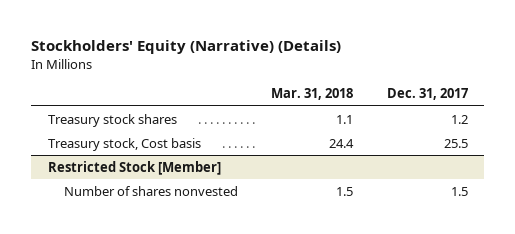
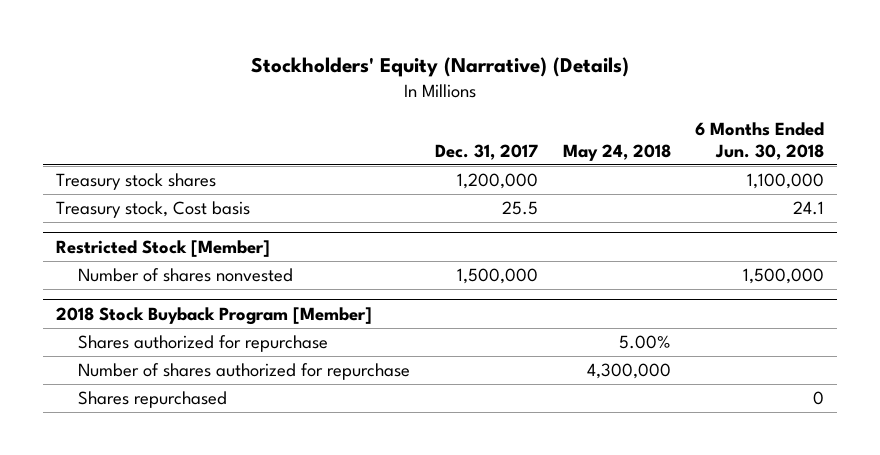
- | Mar. 31, 2018 | Dec. 31, 2017
+ | Dec. 31, 2017 | May 24, 2018 | 6 Months Ended Jun. 30, 2018
- Treasury stock shares | 1.1 | 1.2
+ Treasury stock shares | 1,200,000 | | 1,100,000
@ Restricted Stock [Member]
- Number of shares nonvested | 1.5 | 1.5
+ Number of shares nonvested | 1,500,000 | | 1,500,000
+ 2018 Stock Buyback Program [Member]
+ Shares authorized for repurchase | | 5.00% |
+ Number of shares authorized for repurchase | | 4,300,000 |
+ Shares repurchased | | | 0

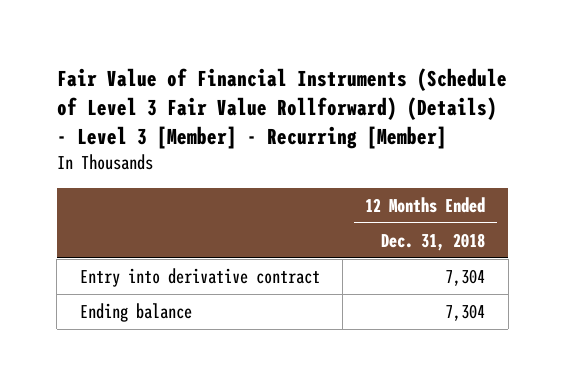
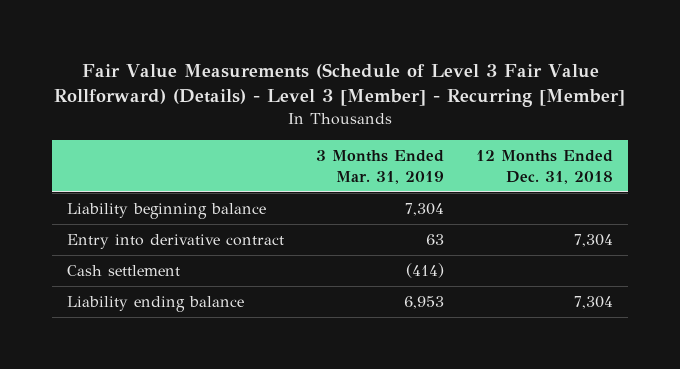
- Fair Value of Financial Instruments (Schedule of Level 3 Fair Value Rollforward) (Details) - Level 3 [Member] - Recurring [Member]
+ Fair Value Measurements (Schedule of Level 3 Fair Value Rollforward) (Details) - Level 3 [Member] - Recurring [Member]
- | 12 Months Ended Dec. 31, 2018
+ | 3 Months Ended Mar. 31, 2019 | 12 Months Ended Dec. 31, 2018
+ Liability beginning balance | 7,304 |
- Ending balance | 7,304
+ Cash settlement | (414) |
+ Liability ending balance | 6,953 | 7,304

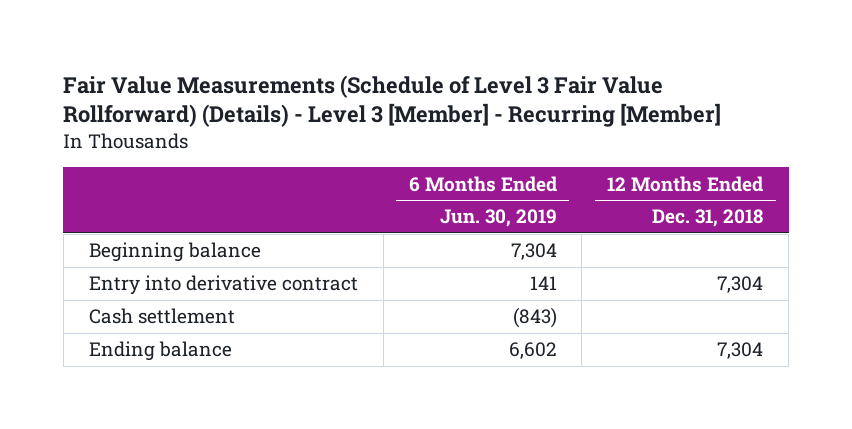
- | 3 Months Ended Mar. 31, 2019 | 12 Months Ended Dec. 31, 2018
+ | 6 Months Ended Jun. 30, 2019 | 12 Months Ended Dec. 31, 2018
- Liability beginning balance | 7,304 |
+ Beginning balance | 7,304 |
- Liability ending balance | 6,953 | 7,304
+ Ending balance | 6,602 | 7,304

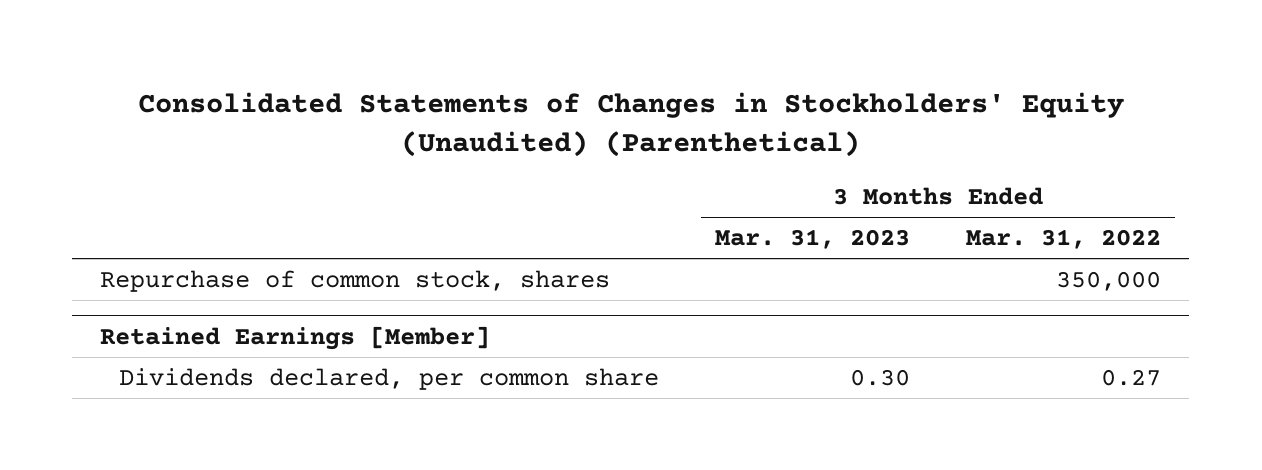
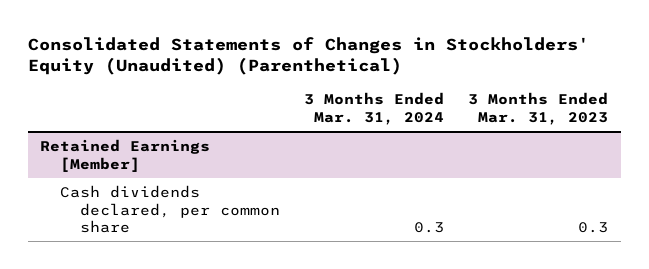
- | 3 Months Ended Mar. 31, 2023 | 3 Months Ended Mar. 31, 2022
+ | 3 Months Ended Mar. 31, 2024 | 3 Months Ended Mar. 31, 2023
- Repurchase of common stock, shares | | 350,000
@ Retained Earnings [Member]
- Dividends declared, per common share | 0.30 | 0.27
+ Cash dividends declared, per common share | 0.3 | 0.3

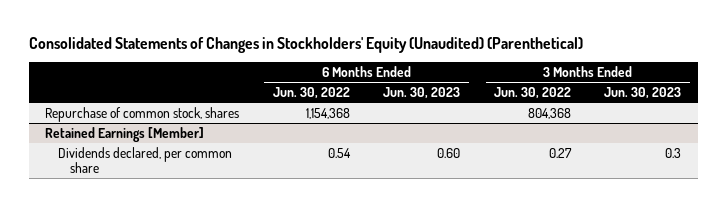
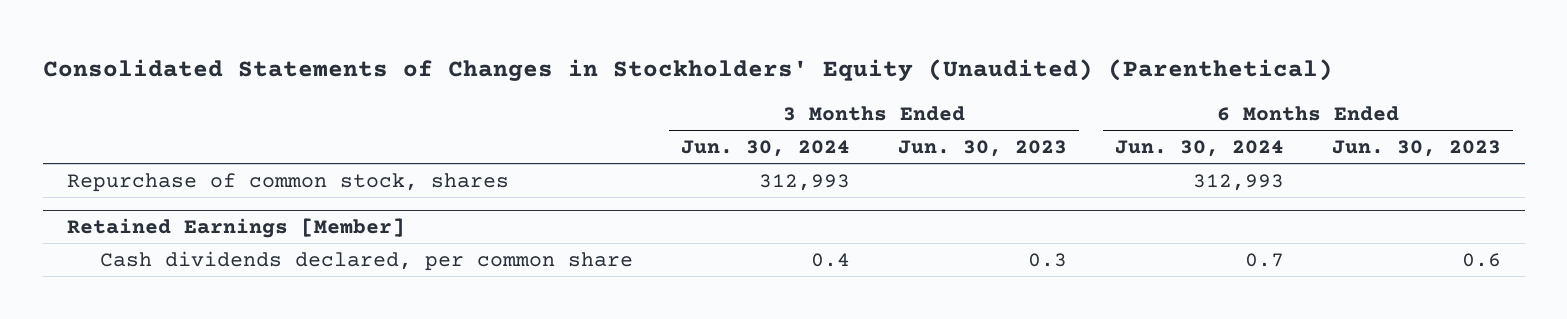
- | 6 Months Ended Jun. 30, 2022 | 6 Months Ended Jun. 30, 2023 | 3 Months Ended Jun. 30, 2022 | 3 Months Ended Jun. 30, 2023
+ | 3 Months Ended Jun. 30, 2024 | 3 Months Ended Jun. 30, 2023 | 6 Months Ended Jun. 30, 2024 | 6 Months Ended Jun. 30, 2023
@ Retained Earnings [Member]
- Dividends declared, per common share | 0.54 | 0.60 | 0.27 | 0.3
+ Cash dividends declared, per common share | 0.4 | 0.3 | 0.7 | 0.6

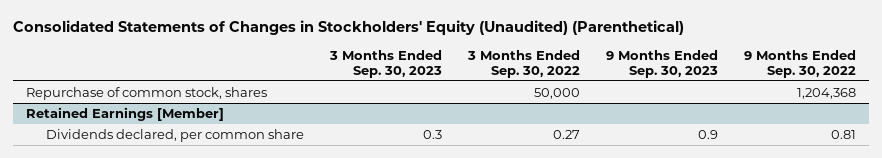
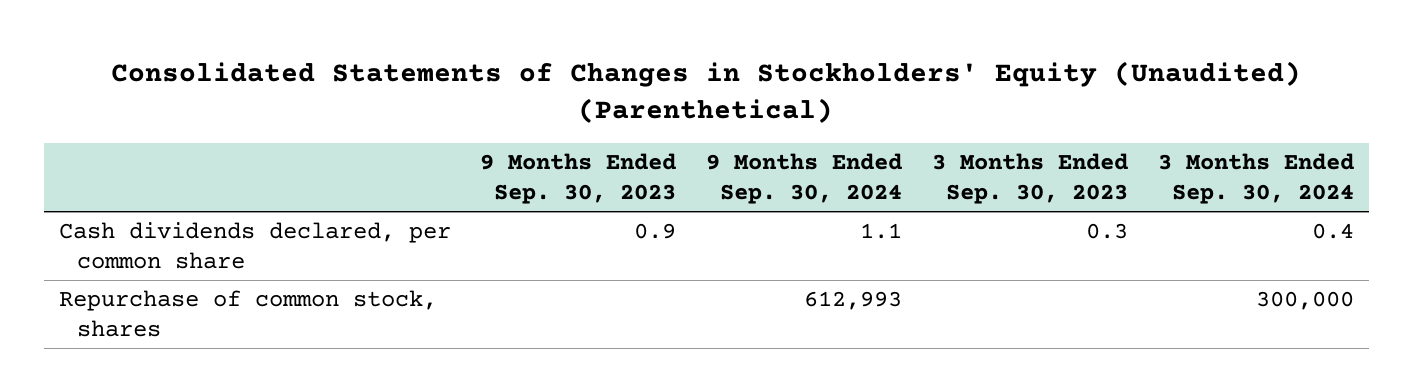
- | 3 Months Ended Sep. 30, 2023 | 3 Months Ended Sep. 30, 2022 | 9 Months Ended Sep. 30, 2023 | 9 Months Ended Sep. 30, 2022
+ | 9 Months Ended Sep. 30, 2023 | 9 Months Ended Sep. 30, 2024 | 3 Months Ended Sep. 30, 2023 | 3 Months Ended Sep. 30, 2024
+ Cash dividends declared, per common share | 0.9 | 1.1 | 0.3 | 0.4
- Retained Earnings [Member]
- Dividends declared, per common share | 0.3 | 0.27 | 0.9 | 0.81

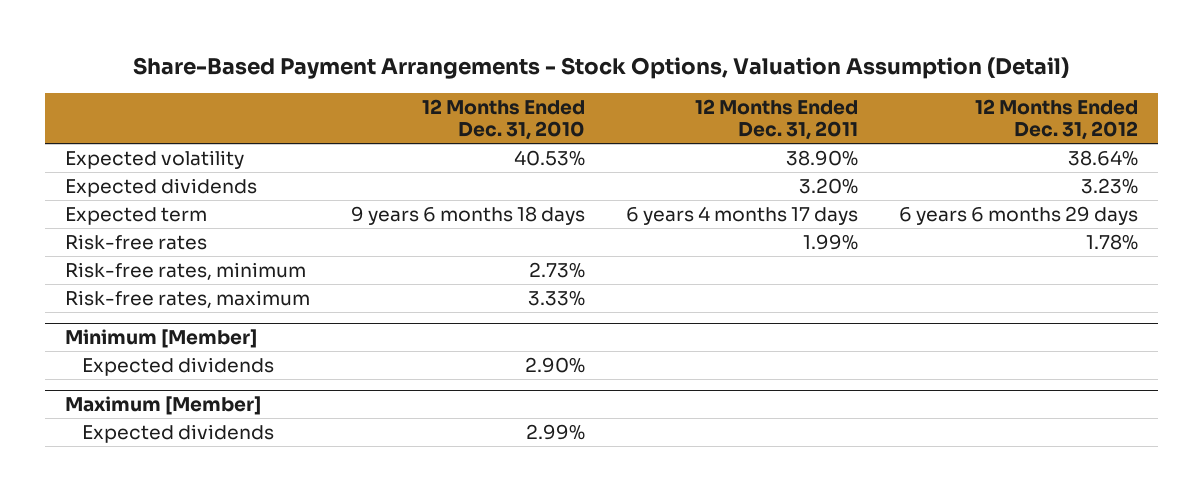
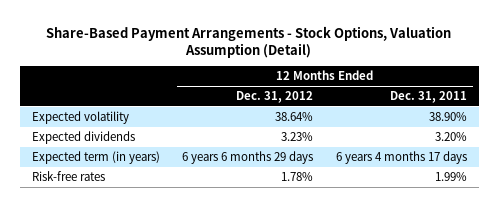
- | 12 Months Ended Dec. 31, 2010 | 12 Months Ended Dec. 31, 2011 | 12 Months Ended Dec. 31, 2012
+ | 12 Months Ended Dec. 31, 2012 | 12 Months Ended Dec. 31, 2011
- Expected term | 9 years 6 months 18 days | 6 years 4 months 17 days | 6 years 6 months 29 days
+ Expected term (in years) | 6 years 6 months 29 days | 6 years 4 months 17 days
- Risk-free rates, minimum | 2.73% | |
- Risk-free rates, maximum | 3.33% | |
- Minimum [Member]
- Expected dividends | 2.90% | |
- Maximum [Member]
- Expected dividends | 2.99% | |

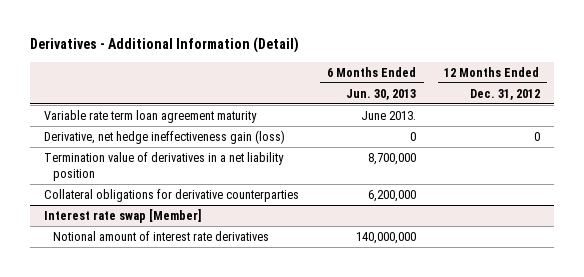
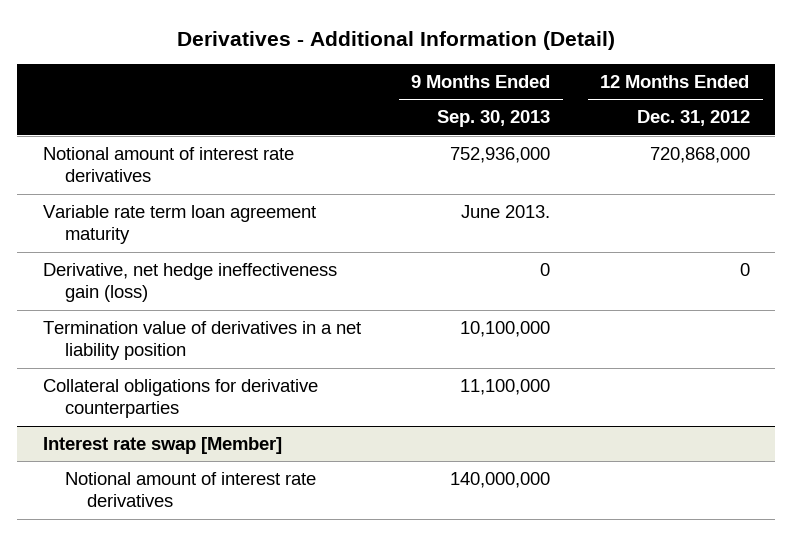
- | 6 Months Ended Jun. 30, 2013 | 12 Months Ended Dec. 31, 2012
+ | 9 Months Ended Sep. 30, 2013 | 12 Months Ended Dec. 31, 2012
+ Notional amount of interest rate derivatives | 752,936,000 | 720,868,000

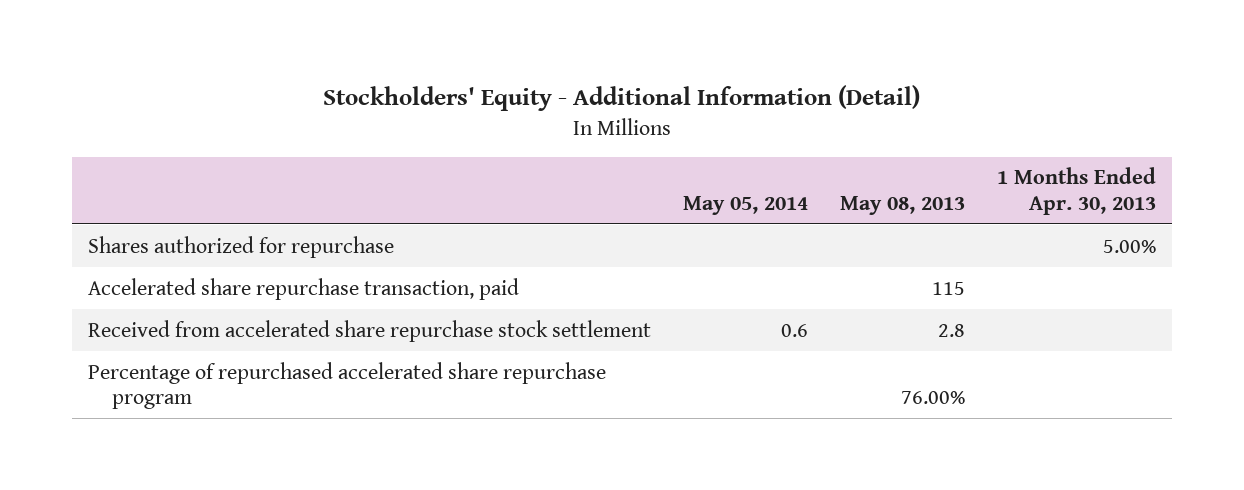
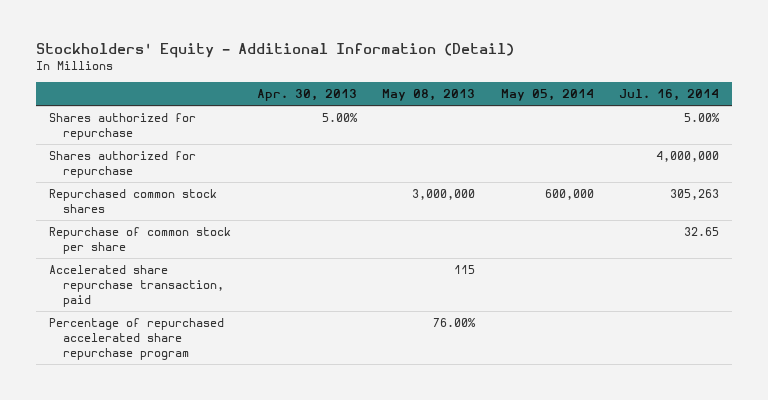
- | May 05, 2014 | May 08, 2013 | 1 Months Ended Apr. 30, 2013
+ | Apr. 30, 2013 | May 08, 2013 | May 05, 2014 | Jul. 16, 2014
+ Shares authorized for repurchase | | | | 4,000,000
+ Repurchased common stock shares | | 3,000,000 | 600,000 | 305,263
+ Repurchase of common stock per share | | | | 32.65
- Received from accelerated share repurchase stock settlement | 0.6 | 2.8 |

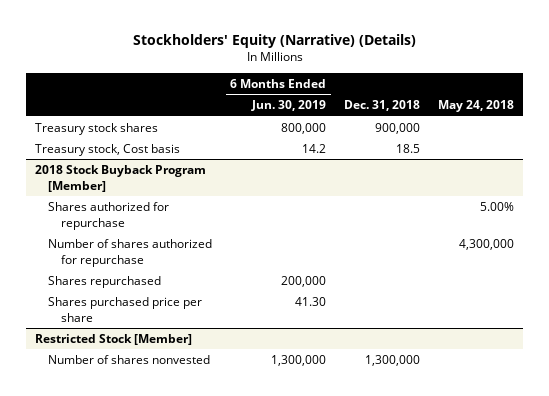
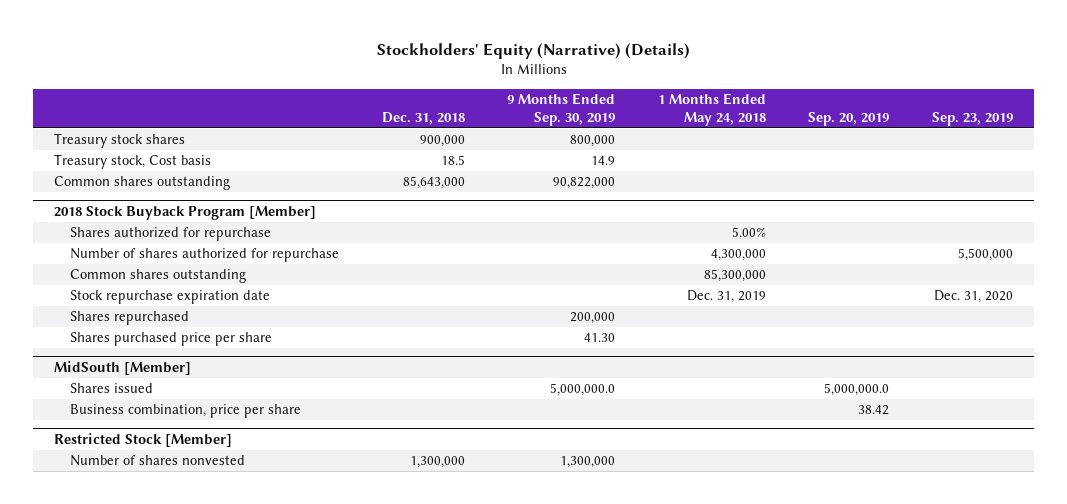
- | 6 Months Ended Jun. 30, 2019 | Dec. 31, 2018 | May 24, 2018
+ | Dec. 31, 2018 | 9 Months Ended Sep. 30, 2019 | 1 Months Ended May 24, 2018 | Sep. 20, 2019 | Sep. 23, 2019
+ Common shares outstanding | 85,643,000 | 90,822,000 | | |
@ 2018 Stock Buyback Program [Member]
+ Common shares outstanding | | | 85,300,000 | |
+ Stock repurchase expiration date | | | Dec. 31, 2019 | | Dec. 31, 2020
+ MidSouth [Member]
+ Shares issued | | 5,000,000.0 | | 5,000,000.0 |
+ Business combination, price per share | | | | 38.42 |

